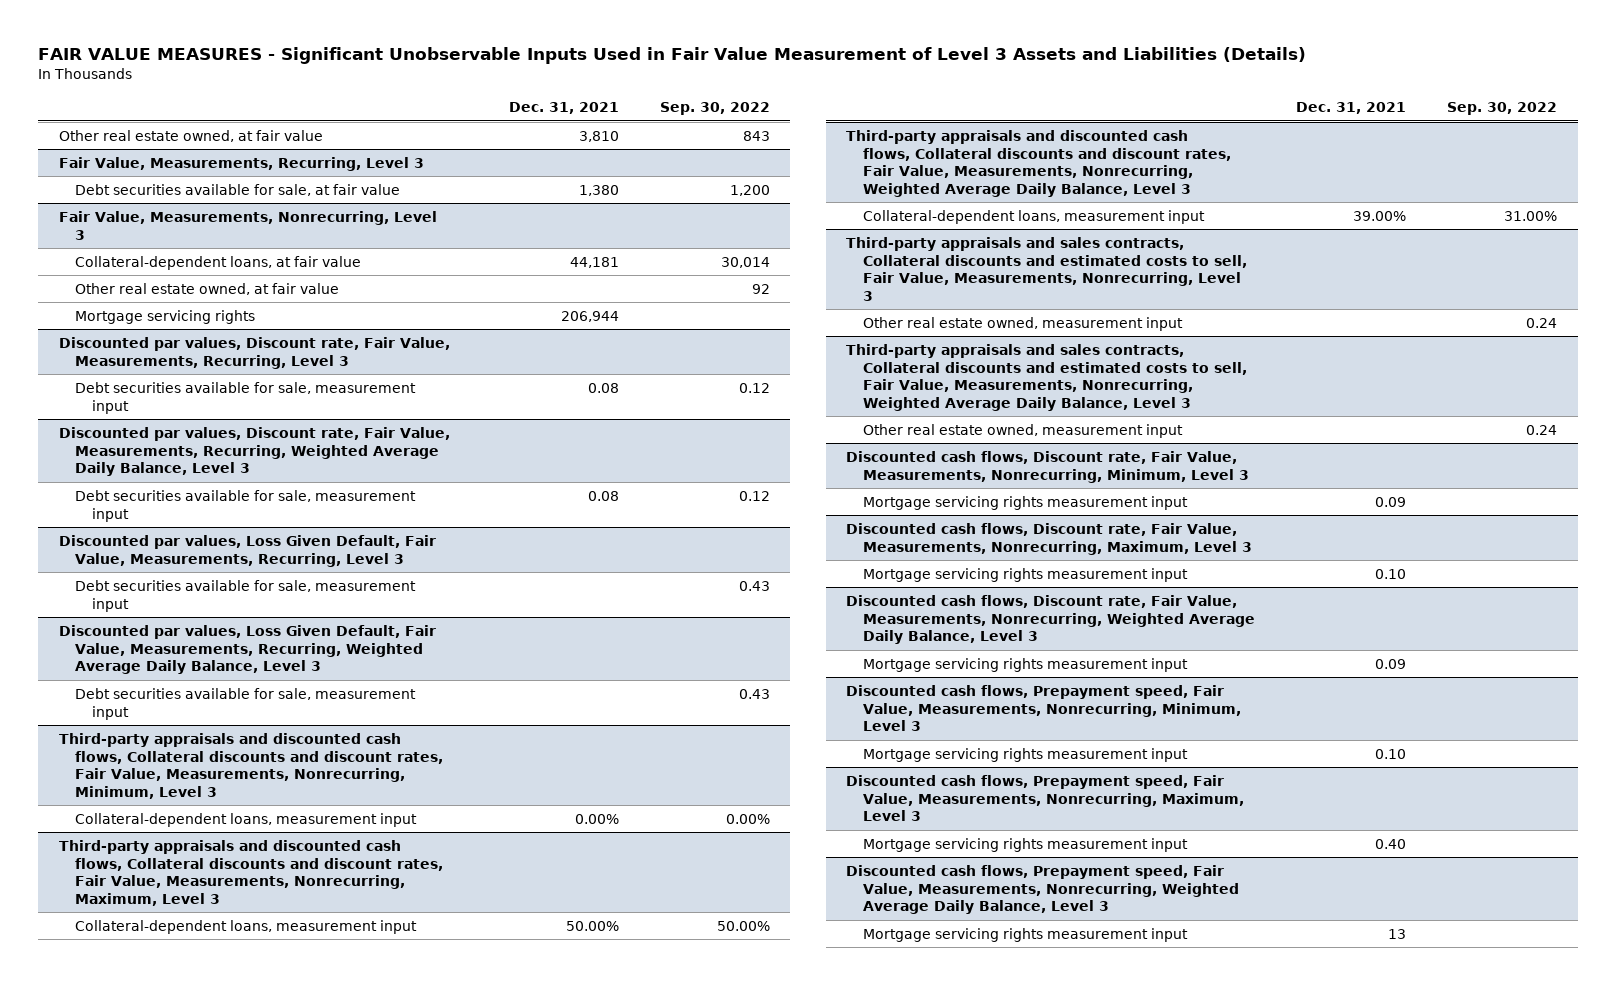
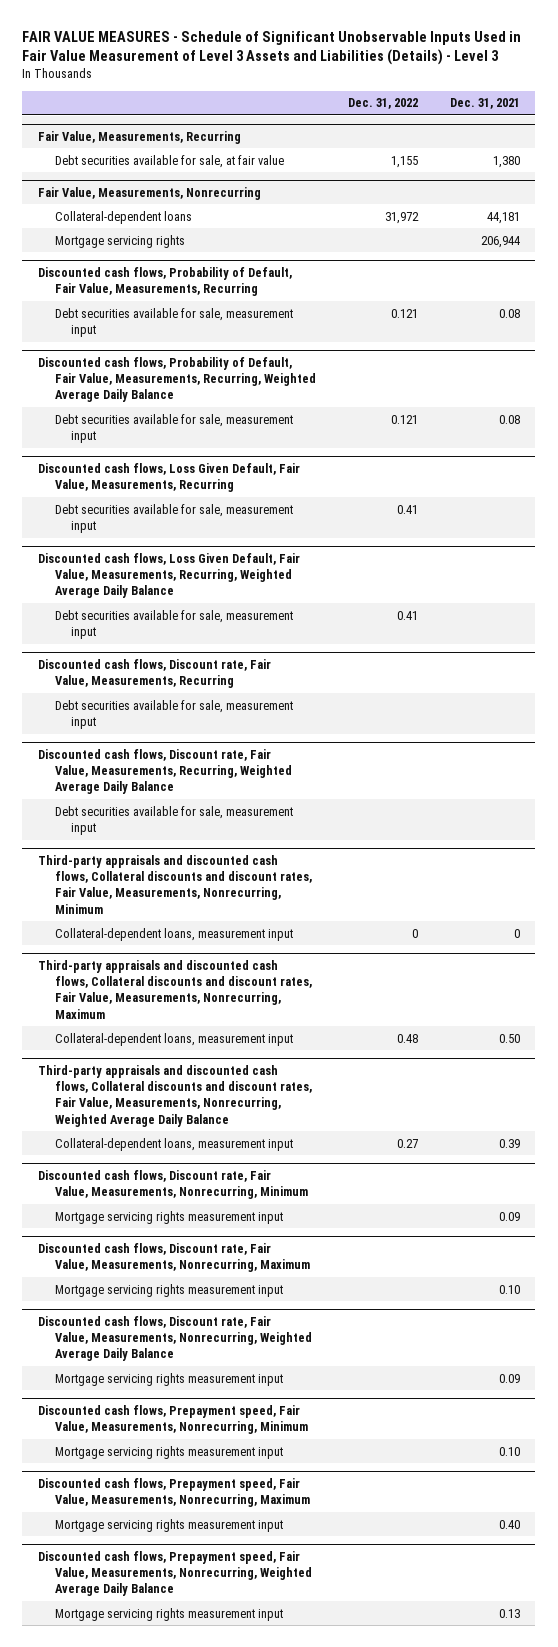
- FAIR VALUE MEASURES - Significant Unobservable Inputs Used in Fair Value Measurement of Level 3 Assets and Liabilities (Details)
+ FAIR VALUE MEASURES - Schedule of Significant Unobservable Inputs Used in Fair Value Measurement of Level 3 Assets and Liabilities (Details) - Level 3
- | Dec. 31, 2021 | Sep. 30, 2022
+ | Dec. 31, 2022 | Dec. 31, 2021
- Other real estate owned, at fair value | 3,810 | 843
- Fair Value, Measurements, Recurring, Level 3
+ Fair Value, Measurements, Recurring
- Fair Value, Measurements, Nonrecurring, Level 3
- Collateral-dependent loans, at fair value | 44,181 | 30,014
- Other real estate owned, at fair value | | 92
+ Fair Value, Measurements, Nonrecurring
+ Collateral-dependent loans | 31,972 | 44,181
- Discounted par values, Discount rate, Fair Value, Measurements, Recurring, Level 3
+ Discounted cash flows, Probability of Default, Fair Value, Measurements, Recurring
- Discounted par values, Discount rate, Fair Value, Measurements, Recurring, Weighted Average Daily Balance, Level 3
+ Discounted cash flows, Probability of Default, Fair Value, Measurements, Recurring, Weighted Average Daily Balance
- Discounted par values, Loss Given Default, Fair Value, Measurements, Recurring, Level 3
+ Discounted cash flows, Loss Given Default, Fair Value, Measurements, Recurring
- Discounted par values, Loss Given Default, Fair Value, Measurements, Recurring, Weighted Average Daily Balance, Level 3
+ Discounted cash flows, Loss Given Default, Fair Value, Measurements, Recurring, Weighted Average Daily Balance
- Third-party appraisals and discounted cash flows, Collateral discounts and discount rates, Fair Value, Measurements, Nonrecurring, Minimum, Level 3
- Collateral-dependent loans, measurement input | 0.00% | 0.00%
- Third-party appraisals and discounted cash flows, Collateral discounts and discount rates, Fair Value, Measurements, Nonrecurring, Maximum, Level 3
- Collateral-dependent loans, measurement input | 50.00% | 50.00%
- Third-party appraisals and discounted cash flows, Collateral discounts and discount rates, Fair Value, Measurements, Nonrecurring, Weighted Average Daily Balance, Level 3
- Collateral-dependent loans, measurement input | 39.00% | 31.00%
- Third-party appraisals and sales contracts, Collateral discounts and estimated costs to sell, Fair Value, Measurements, Nonrecurring, Level 3
- Other real estate owned, measurement input | | 0.24
- Third-party appraisals and sales contracts, Collateral discounts and estimated costs to sell, Fair Value, Measurements, Nonrecurring, Weighted Average Daily Balance, Level 3
- Other real estate owned, measurement input | | 0.24
- Discounted cash flows, Discount rate, Fair Value, Measurements, Nonrecurring, Minimum, Level 3
+ Discounted cash flows, Discount rate, Fair Value, Measurements, Recurring
+ Debt securities available for sale, measurement input
+ Discounted cash flows, Discount rate, Fair Value, Measurements, Recurring, Weighted Average Daily Balance
+ Debt securities available for sale, measurement input
+ Third-party appraisals and discounted cash flows, Collateral discounts and discount rates, Fair Value, Measurements, Nonrecurring, Minimum
+ Collateral-dependent loans, measurement input | 0 | 0
+ Third-party appraisals and discounted cash flows, Collateral discounts and discount rates, Fair Value, Measurements, Nonrecurring, Maximum
+ Collateral-dependent loans, measurement input | 0.48 | 0.50
+ Third-party appraisals and discounted cash flows, Collateral discounts and discount rates, Fair Value, Measurements, Nonrecurring, Weighted Average Daily Balance
+ Collateral-dependent loans, measurement input | 0.27 | 0.39
+ Discounted cash flows, Discount rate, Fair Value, Measurements, Nonrecurring, Minimum
- Discounted cash flows, Discount rate, Fair Value, Measurements, Nonrecurring, Maximum, Level 3
+ Discounted cash flows, Discount rate, Fair Value, Measurements, Nonrecurring, Maximum
- Discounted cash flows, Discount rate, Fair Value, Measurements, Nonrecurring, Weighted Average Daily Balance, Level 3
+ Discounted cash flows, Discount rate, Fair Value, Measurements, Nonrecurring, Weighted Average Daily Balance
- Discounted cash flows, Prepayment speed, Fair Value, Measurements, Nonrecurring, Minimum, Level 3
+ Discounted cash flows, Prepayment speed, Fair Value, Measurements, Nonrecurring, Minimum
- Discounted cash flows, Prepayment speed, Fair Value, Measurements, Nonrecurring, Maximum, Level 3
+ Discounted cash flows, Prepayment speed, Fair Value, Measurements, Nonrecurring, Maximum
- Discounted cash flows, Prepayment speed, Fair Value, Measurements, Nonrecurring, Weighted Average Daily Balance, Level 3
- Mortgage servicing rights measurement input | 13 |
+ Discounted cash flows, Prepayment speed, Fair Value, Measurements, Nonrecurring, Weighted Average Daily Balance
+ Mortgage servicing rights measurement input | | 0.13

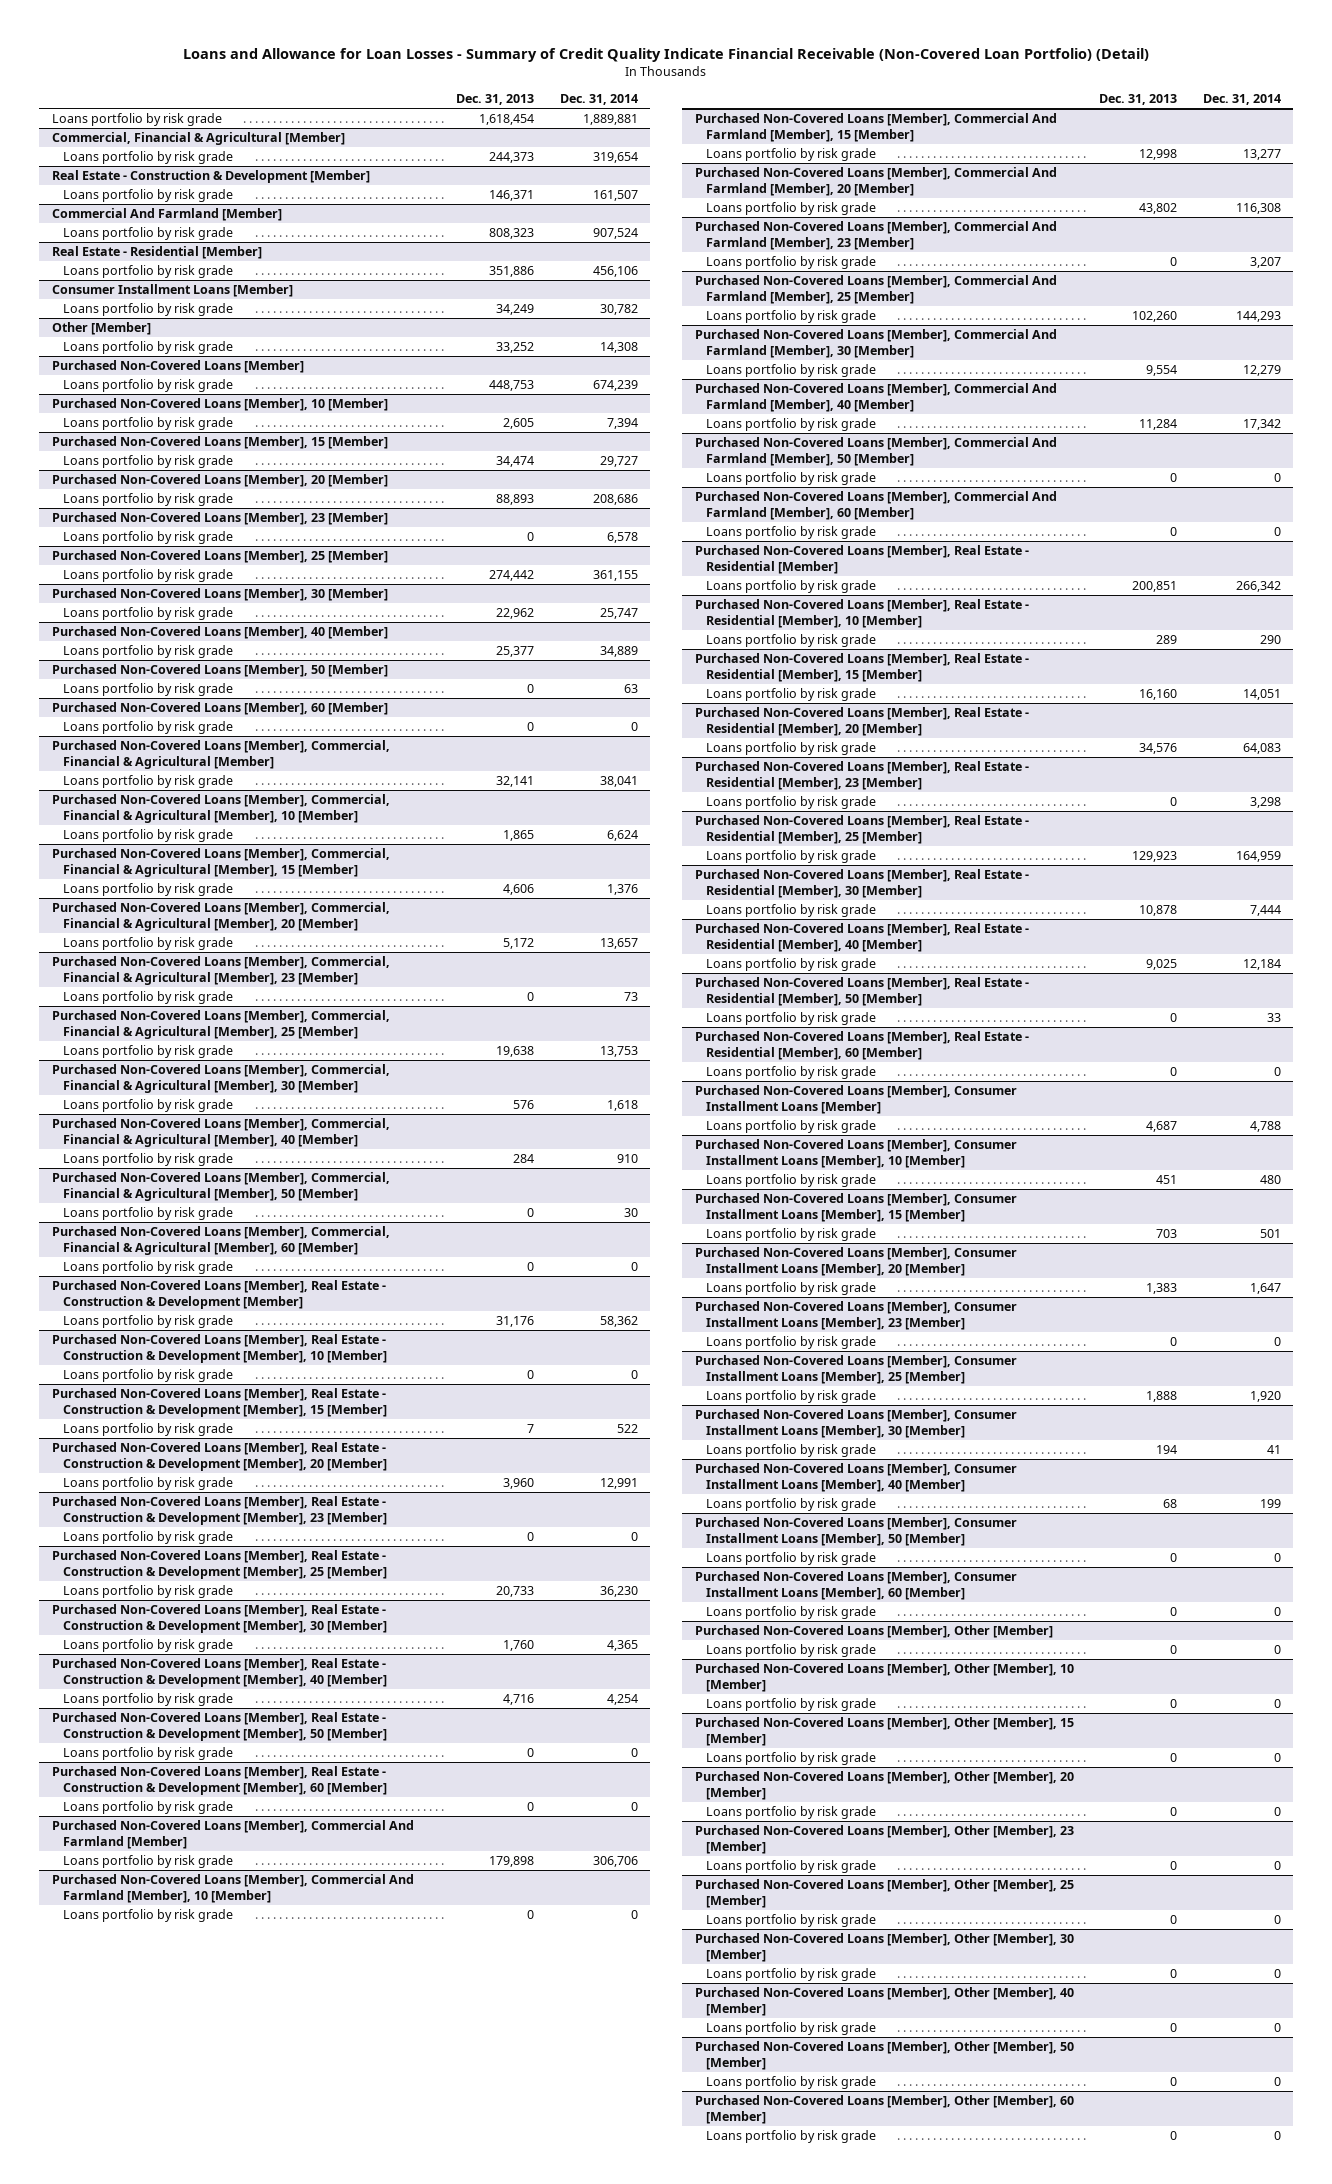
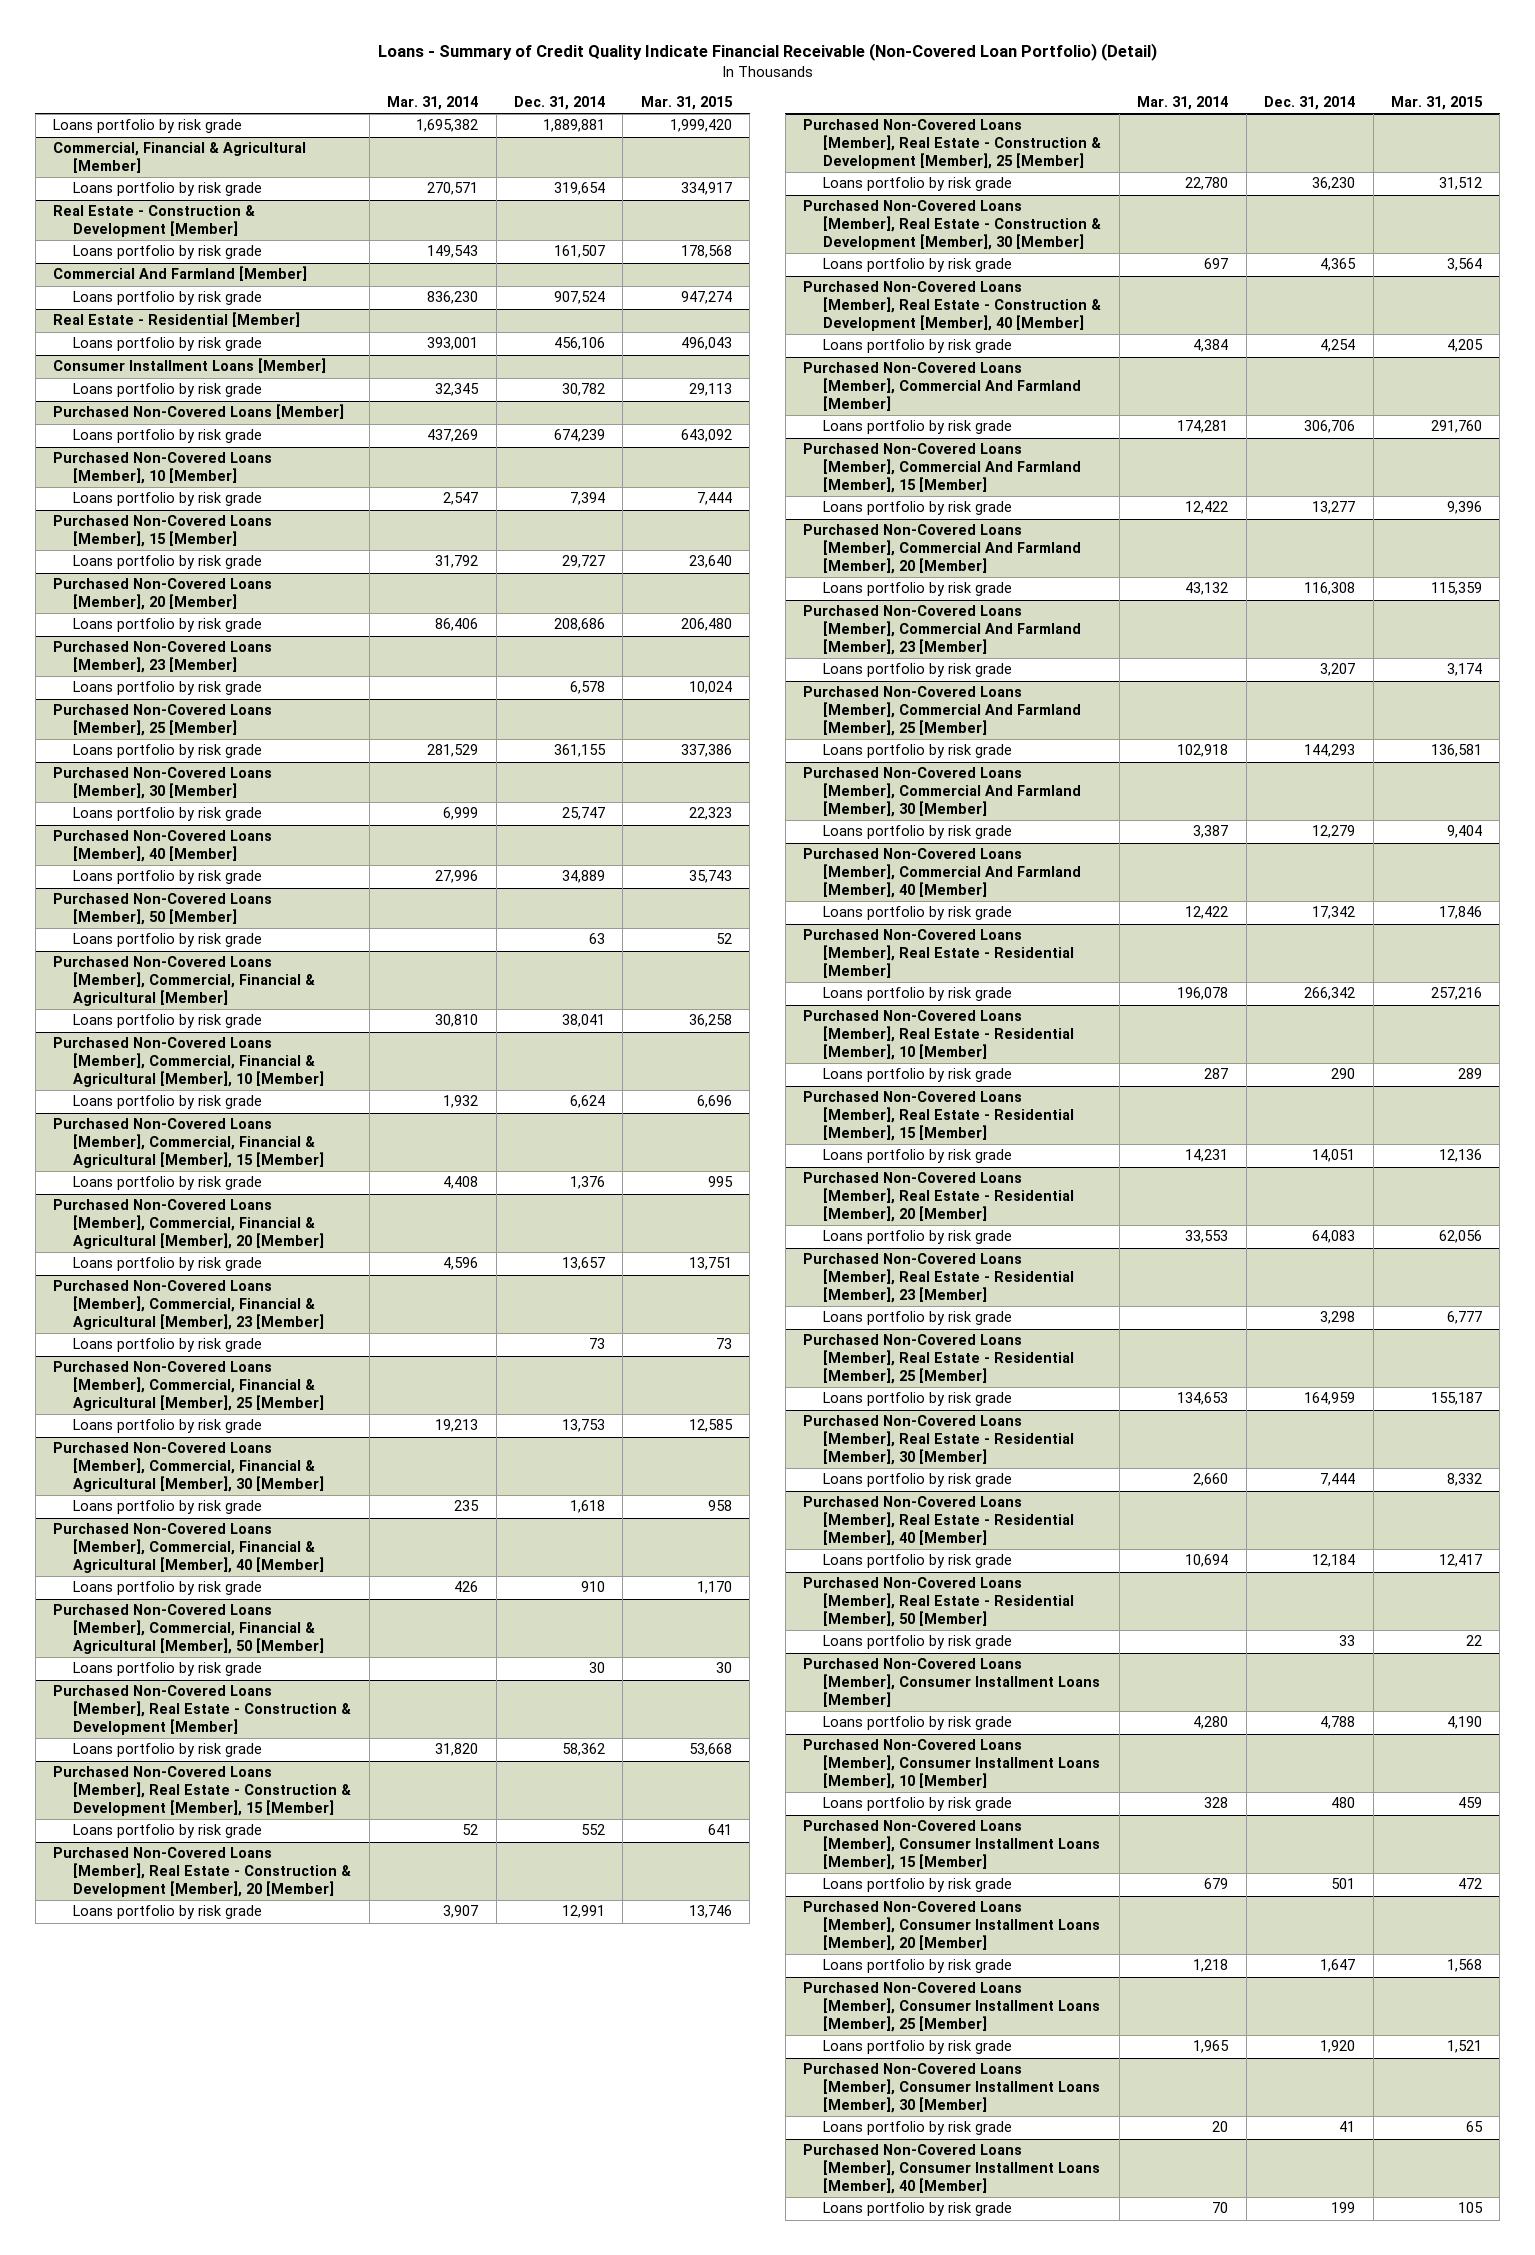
- Loans and Allowance for Loan Losses - Summary of Credit Quality Indicate Financial Receivable (Non-Covered Loan Portfolio) (Detail)
+ Loans - Summary of Credit Quality Indicate Financial Receivable (Non-Covered Loan Portfolio) (Detail)
- | Dec. 31, 2013 | Dec. 31, 2014
+ | Mar. 31, 2014 | Dec. 31, 2014 | Mar. 31, 2015
- Other [Member]
- Loans portfolio by risk grade | 33,252 | 14,308
- Purchased Non-Covered Loans [Member], 60 [Member]
- Loans portfolio by risk grade | 0 | 0
- Purchased Non-Covered Loans [Member], Commercial, Financial & Agricultural [Member], 60 [Member]
- Loans portfolio by risk grade | 0 | 0
- Purchased Non-Covered Loans [Member], Real Estate - Construction & Development [Member], 10 [Member]
- Loans portfolio by risk grade | 0 | 0
@ Purchased Non-Covered Loans [Member], Real Estate - Construction & Development [Member], 15 [Member]
- Loans portfolio by risk grade | 7 | 522
+ Loans portfolio by risk grade | 52 | 552 | 641
- Purchased Non-Covered Loans [Member], Real Estate - Construction & Development [Member], 23 [Member]
- Loans portfolio by risk grade | 0 | 0
- Purchased Non-Covered Loans [Member], Real Estate - Construction & Development [Member], 50 [Member]
- Loans portfolio by risk grade | 0 | 0
- Purchased Non-Covered Loans [Member], Real Estate - Construction & Development [Member], 60 [Member]
- Loans portfolio by risk grade | 0 | 0
- Purchased Non-Covered Loans [Member], Commercial And Farmland [Member], 10 [Member]
- Loans portfolio by risk grade | 0 | 0
- Purchased Non-Covered Loans [Member], Commercial And Farmland [Member], 50 [Member]
- Loans portfolio by risk grade | 0 | 0
- Purchased Non-Covered Loans [Member], Commercial And Farmland [Member], 60 [Member]
- Loans portfolio by risk grade | 0 | 0
- Purchased Non-Covered Loans [Member], Real Estate - Residential [Member], 60 [Member]
- Loans portfolio by risk grade | 0 | 0
- Purchased Non-Covered Loans [Member], Consumer Installment Loans [Member], 23 [Member]
- Loans portfolio by risk grade | 0 | 0
- Purchased Non-Covered Loans [Member], Consumer Installment Loans [Member], 50 [Member]
- Loans portfolio by risk grade | 0 | 0
- Purchased Non-Covered Loans [Member], Consumer Installment Loans [Member], 60 [Member]
- Loans portfolio by risk grade | 0 | 0
- Purchased Non-Covered Loans [Member], Other [Member]
- Loans portfolio by risk grade | 0 | 0
- Purchased Non-Covered Loans [Member], Other [Member], 10 [Member]
- Loans portfolio by risk grade | 0 | 0
- Purchased Non-Covered Loans [Member], Other [Member], 15 [Member]
- Loans portfolio by risk grade | 0 | 0
- Purchased Non-Covered Loans [Member], Other [Member], 20 [Member]
- Loans portfolio by risk grade | 0 | 0
- Purchased Non-Covered Loans [Member], Other [Member], 23 [Member]
- Loans portfolio by risk grade | 0 | 0
- Purchased Non-Covered Loans [Member], Other [Member], 25 [Member]
- Loans portfolio by risk grade | 0 | 0
- Purchased Non-Covered Loans [Member], Other [Member], 30 [Member]
- Loans portfolio by risk grade | 0 | 0
- Purchased Non-Covered Loans [Member], Other [Member], 40 [Member]
- Loans portfolio by risk grade | 0 | 0
- Purchased Non-Covered Loans [Member], Other [Member], 50 [Member]
- Loans portfolio by risk grade | 0 | 0
- Purchased Non-Covered Loans [Member], Other [Member], 60 [Member]
- Loans portfolio by risk grade | 0 | 0

